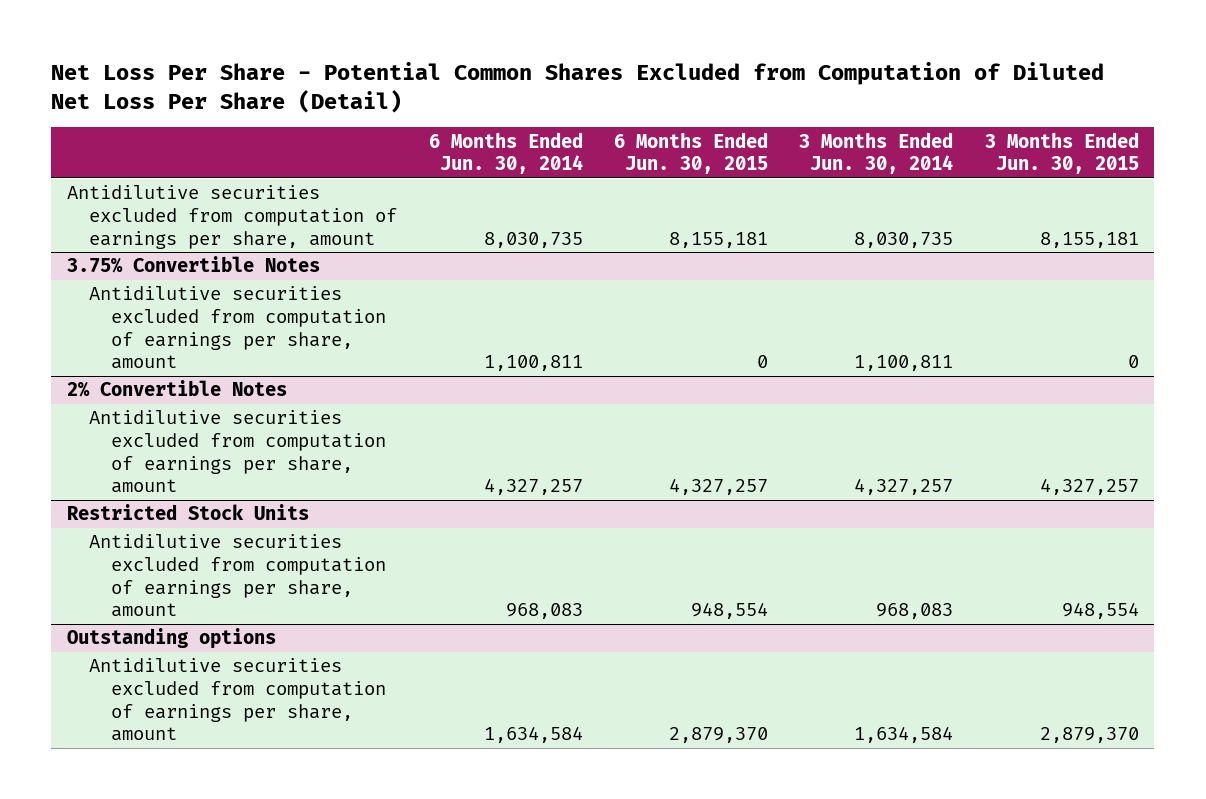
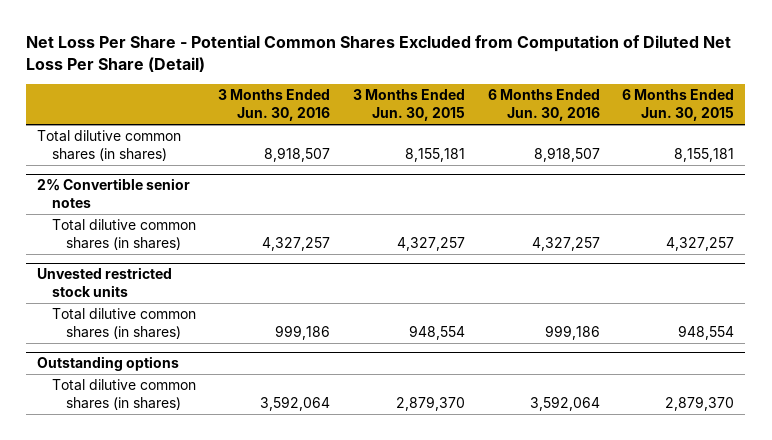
- | 6 Months Ended Jun. 30, 2014 | 6 Months Ended Jun. 30, 2015 | 3 Months Ended Jun. 30, 2014 | 3 Months Ended Jun. 30, 2015
+ | 3 Months Ended Jun. 30, 2016 | 3 Months Ended Jun. 30, 2015 | 6 Months Ended Jun. 30, 2016 | 6 Months Ended Jun. 30, 2015
- Antidilutive securities excluded from computation of earnings per share, amount | 8,030,735 | 8,155,181 | 8,030,735 | 8,155,181
- 3.75% Convertible Notes
- Antidilutive securities excluded from computation of earnings per share, amount | 1,100,811 | 0 | 1,100,811 | 0
- 2% Convertible Notes
- Antidilutive securities excluded from computation of earnings per share, amount | 4,327,257 | 4,327,257 | 4,327,257 | 4,327,257
- Restricted Stock Units
- Antidilutive securities excluded from computation of earnings per share, amount | 968,083 | 948,554 | 968,083 | 948,554
+ Total dilutive common shares (in shares) | 8,918,507 | 8,155,181 | 8,918,507 | 8,155,181
+ 2% Convertible senior notes
+ Total dilutive common shares (in shares) | 4,327,257 | 4,327,257 | 4,327,257 | 4,327,257
+ Unvested restricted stock units
+ Total dilutive common shares (in shares) | 999,186 | 948,554 | 999,186 | 948,554
@ Outstanding options
- Antidilutive securities excluded from computation of earnings per share, amount | 1,634,584 | 2,879,370 | 1,634,584 | 2,879,370
+ Total dilutive common shares (in shares) | 3,592,064 | 2,879,370 | 3,592,064 | 2,879,370

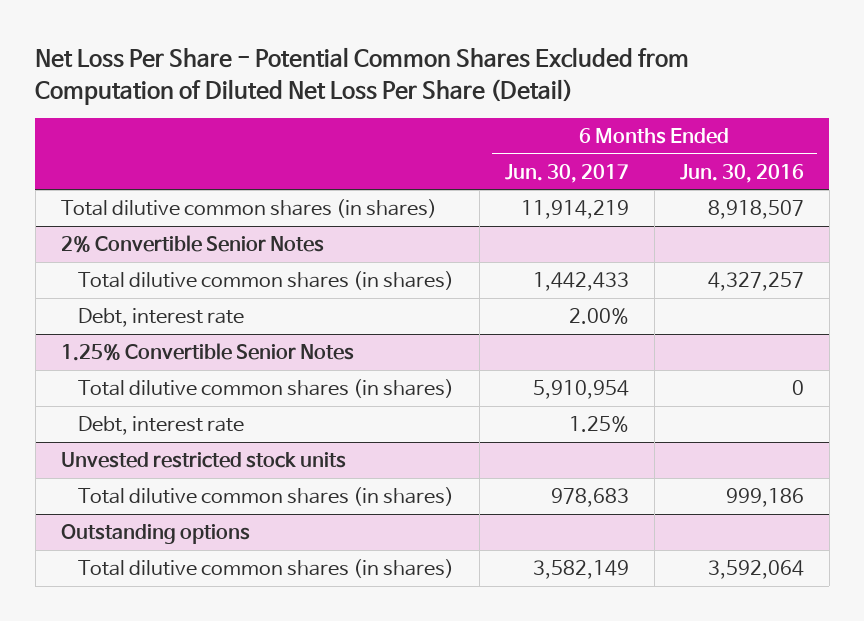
- | 3 Months Ended Jun. 30, 2016 | 3 Months Ended Jun. 30, 2015 | 6 Months Ended Jun. 30, 2016 | 6 Months Ended Jun. 30, 2015
+ | 6 Months Ended Jun. 30, 2017 | 6 Months Ended Jun. 30, 2016
- 2% Convertible senior notes
+ 2% Convertible Senior Notes
+ Debt, interest rate | 2.00% |
+ 1.25% Convertible Senior Notes
+ Total dilutive common shares (in shares) | 5,910,954 | 0
+ Debt, interest rate | 1.25% |

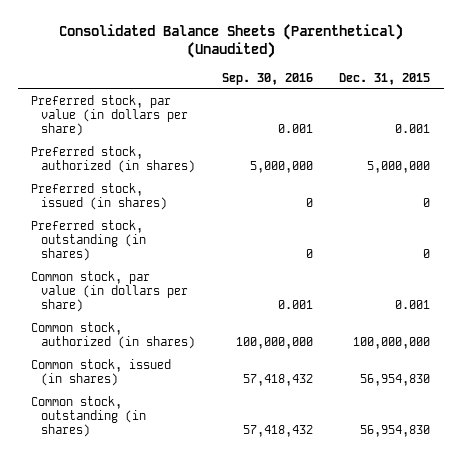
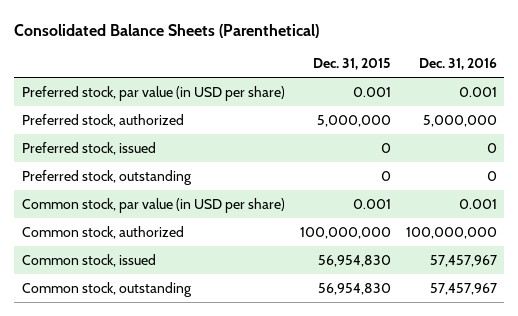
- Consolidated Balance Sheets (Parenthetical) (Unaudited)
+ Consolidated Balance Sheets (Parenthetical)
- | Sep. 30, 2016 | Dec. 31, 2015
+ | Dec. 31, 2015 | Dec. 31, 2016
- Preferred stock, par value (in dollars per share) | 0.001 | 0.001
- Preferred stock, authorized (in shares) | 5,000,000 | 5,000,000
- Preferred stock, issued (in shares) | 0 | 0
- Preferred stock, outstanding (in shares) | 0 | 0
- Common stock, par value (in dollars per share) | 0.001 | 0.001
- Common stock, authorized (in shares) | 100,000,000 | 100,000,000
- Common stock, issued (in shares) | 57,418,432 | 56,954,830
- Common stock, outstanding (in shares) | 57,418,432 | 56,954,830
+ Preferred stock, par value (in USD per share) | 0.001 | 0.001
+ Preferred stock, authorized | 5,000,000 | 5,000,000
+ Preferred stock, issued | 0 | 0
+ Preferred stock, outstanding | 0 | 0
+ Common stock, par value (in USD per share) | 0.001 | 0.001
+ Common stock, authorized | 100,000,000 | 100,000,000
+ Common stock, issued | 56,954,830 | 57,457,967
+ Common stock, outstanding | 56,954,830 | 57,457,967

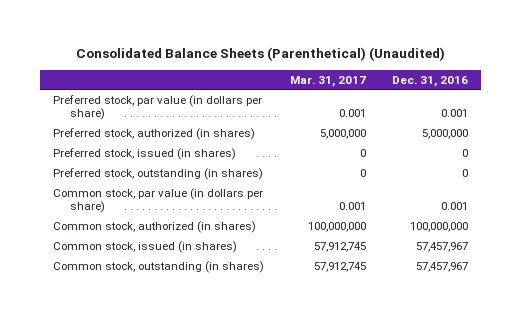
- Consolidated Balance Sheets (Parenthetical)
+ Consolidated Balance Sheets (Parenthetical) (Unaudited)
- | Dec. 31, 2015 | Dec. 31, 2016
+ | Mar. 31, 2017 | Dec. 31, 2016
- Preferred stock, par value (in USD per share) | 0.001 | 0.001
- Preferred stock, authorized | 5,000,000 | 5,000,000
- Preferred stock, issued | 0 | 0
- Preferred stock, outstanding | 0 | 0
- Common stock, par value (in USD per share) | 0.001 | 0.001
- Common stock, authorized | 100,000,000 | 100,000,000
- Common stock, issued | 56,954,830 | 57,457,967
- Common stock, outstanding | 56,954,830 | 57,457,967
+ Preferred stock, par value (in dollars per share) | 0.001 | 0.001
+ Preferred stock, authorized (in shares) | 5,000,000 | 5,000,000
+ Preferred stock, issued (in shares) | 0 | 0
+ Preferred stock, outstanding (in shares) | 0 | 0
+ Common stock, par value (in dollars per share) | 0.001 | 0.001
+ Common stock, authorized (in shares) | 100,000,000 | 100,000,000
+ Common stock, issued (in shares) | 57,912,745 | 57,457,967
+ Common stock, outstanding (in shares) | 57,912,745 | 57,457,967

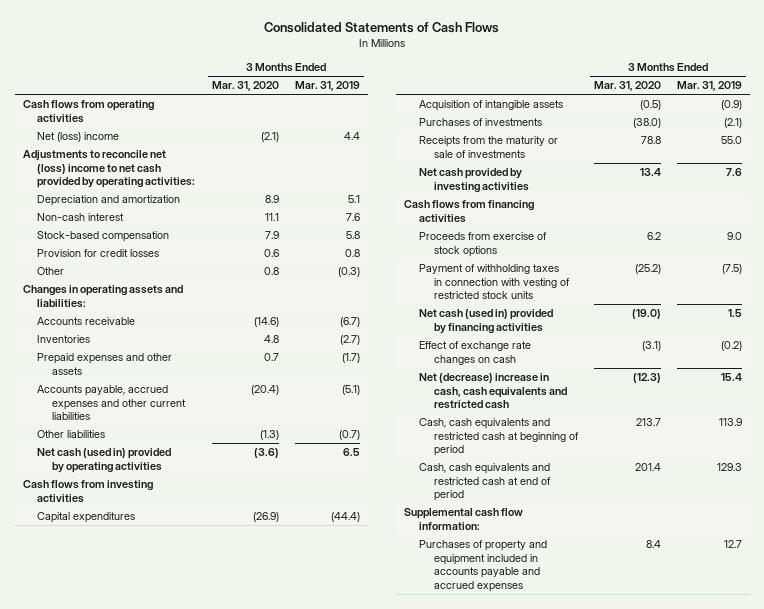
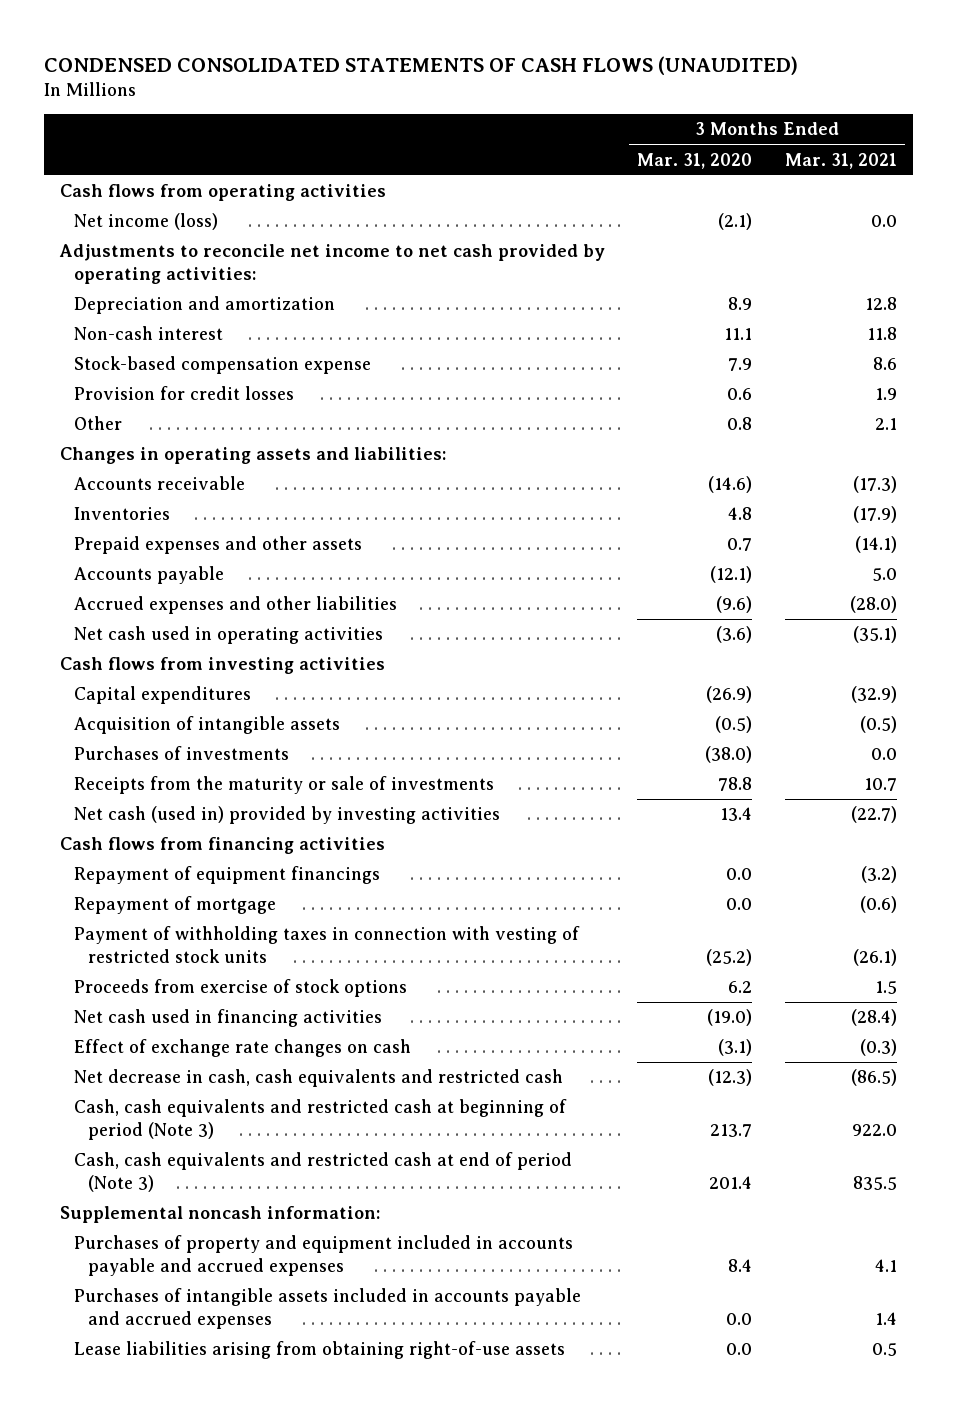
- Consolidated Statements of Cash Flows
+ CONDENSED CONSOLIDATED STATEMENTS OF CASH FLOWS (UNAUDITED)
- | 3 Months Ended Mar. 31, 2020 | 3 Months Ended Mar. 31, 2019
+ | 3 Months Ended Mar. 31, 2020 | 3 Months Ended Mar. 31, 2021
- Net (loss) income | (2.1) | 4.4
- Adjustments to reconcile net (loss) income to net cash provided by operating activities:
+ Net income (loss) | (2.1) | 0.0
+ Adjustments to reconcile net income to net cash provided by operating activities:
- Stock-based compensation | 7.9 | 5.8
+ Stock-based compensation expense | 7.9 | 8.6
- Accounts payable, accrued expenses and other current liabilities | (20.4) | (5.1)
- Other liabilities | (1.3) | (0.7)
- Net cash (used in) provided by operating activities | (3.6) | 6.5
+ Accounts payable | (12.1) | 5.0
+ Accrued expenses and other liabilities | (9.6) | (28.0)
+ Net cash used in operating activities | (3.6) | (35.1)
- Net cash provided by investing activities | 13.4 | 7.6
+ Net cash (used in) provided by investing activities | 13.4 | (22.7)
+ Repayment of equipment financings | 0.0 | (3.2)
+ Repayment of mortgage | 0.0 | (0.6)
- Net cash (used in) provided by financing activities | (19.0) | 1.5
moved down: Proceeds from exercise of stock options | 6.2 | 1.5
+ Net cash used in financing activities | (19.0) | (28.4)
- Net (decrease) increase in cash, cash equivalents and restricted cash | (12.3) | 15.4
- Cash, cash equivalents and restricted cash at beginning of period | 213.7 | 113.9
- Cash, cash equivalents and restricted cash at end of period | 201.4 | 129.3
- Supplemental cash flow information:
+ Net decrease in cash, cash equivalents and restricted cash | (12.3) | (86.5)
+ Cash, cash equivalents and restricted cash at beginning of period (Note 3) | 213.7 | 922.0
+ Cash, cash equivalents and restricted cash at end of period (Note 3) | 201.4 | 835.5
+ Supplemental noncash information:
+ Purchases of intangible assets included in accounts payable and accrued expenses | 0.0 | 1.4
+ Lease liabilities arising from obtaining right-of-use assets | 0.0 | 0.5

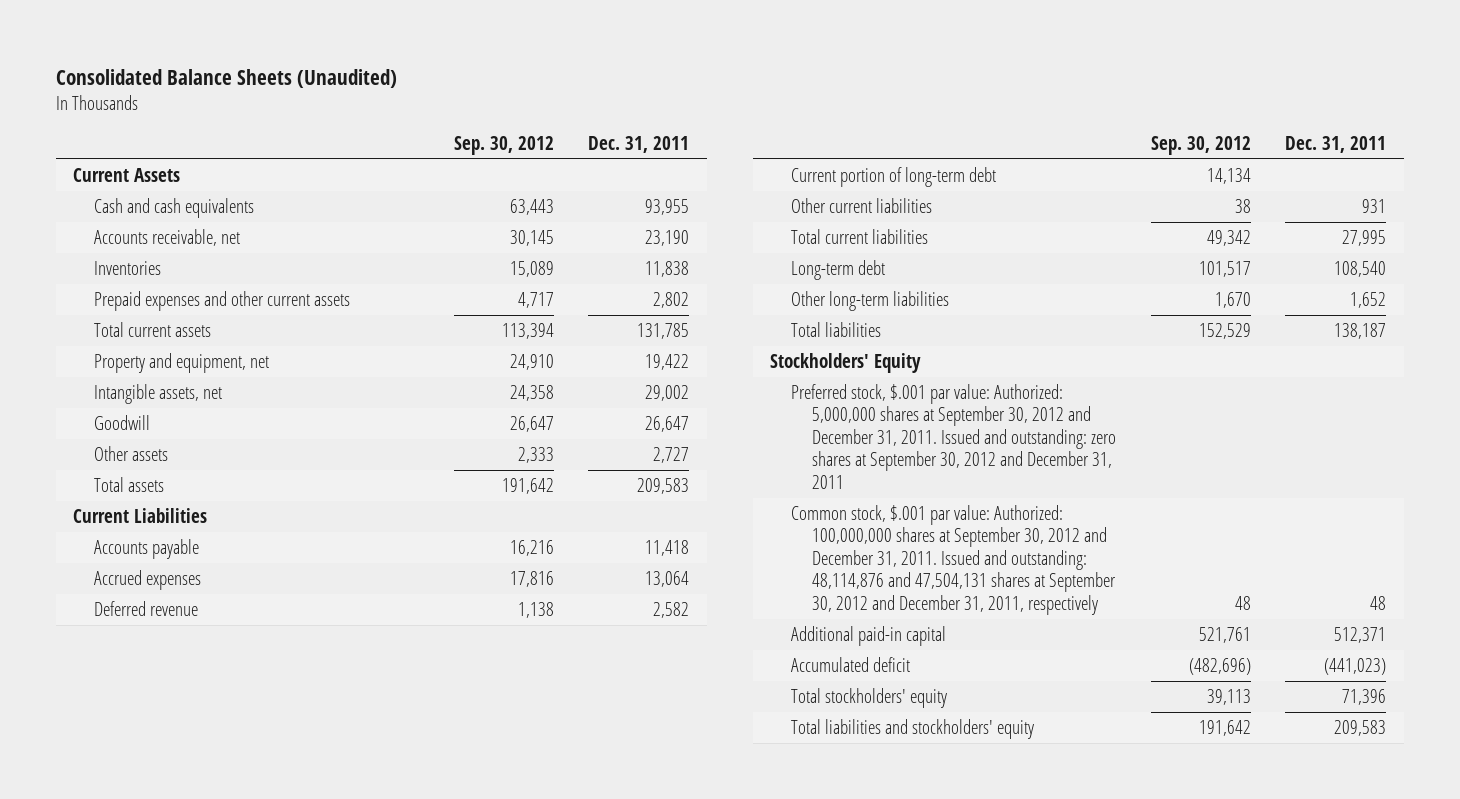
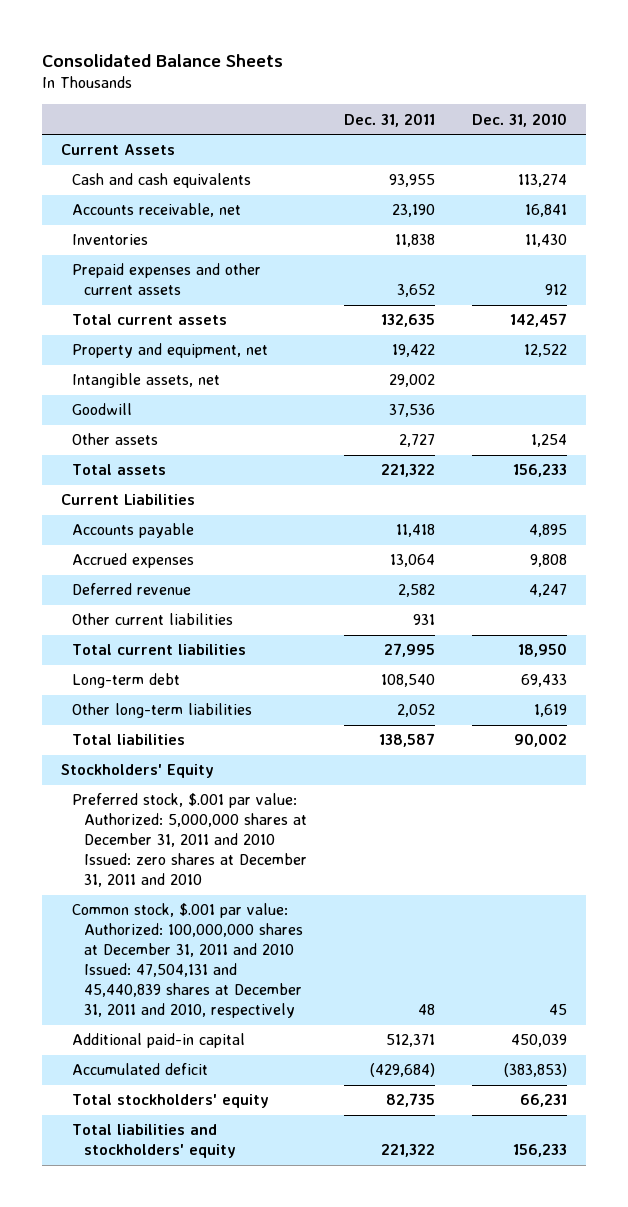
- Consolidated Balance Sheets (Unaudited)
+ Consolidated Balance Sheets
- | Sep. 30, 2012 | Dec. 31, 2011
+ | Dec. 31, 2011 | Dec. 31, 2010
- Prepaid expenses and other current assets | 4,717 | 2,802
- Total current assets | 113,394 | 131,785
+ Prepaid expenses and other current assets | 3,652 | 912
+ Total current assets | 132,635 | 142,457
- Goodwill | 26,647 | 26,647
+ Goodwill | 37,536 |
- Total assets | 191,642 | 209,583
+ Total assets | 221,322 | 156,233
- Current portion of long-term debt | 14,134 |
- Other long-term liabilities | 1,670 | 1,652
- Total liabilities | 152,529 | 138,187
+ Other long-term liabilities | 2,052 | 1,619
+ Total liabilities | 138,587 | 90,002
- Preferred stock, $.001 par value: Authorized: 5,000,000 shares at September 30, 2012 and December 31, 2011. Issued and outstanding: zero shares at September 30, 2012 and December 31, 2011
- Common stock, $.001 par value: Authorized: 100,000,000 shares at September 30, 2012 and December 31, 2011. Issued and outstanding: 48,114,876 and 47,504,131 shares at September 30, 2012 and December 31, 2011, respectively | 48 | 48
+ Preferred stock, $.001 par value: Authorized: 5,000,000 shares at December 31, 2011 and 2010 Issued: zero shares at December 31, 2011 and 2010
+ Common stock, $.001 par value: Authorized: 100,000,000 shares at December 31, 2011 and 2010 Issued: 47,504,131 and 45,440,839 shares at December 31, 2011 and 2010, respectively | 48 | 45
- Accumulated deficit | (482,696) | (441,023)
- Total stockholders' equity | 39,113 | 71,396
- Total liabilities and stockholders' equity | 191,642 | 209,583
+ Accumulated deficit | (429,684) | (383,853)
+ Total stockholders' equity | 82,735 | 66,231
+ Total liabilities and stockholders' equity | 221,322 | 156,233

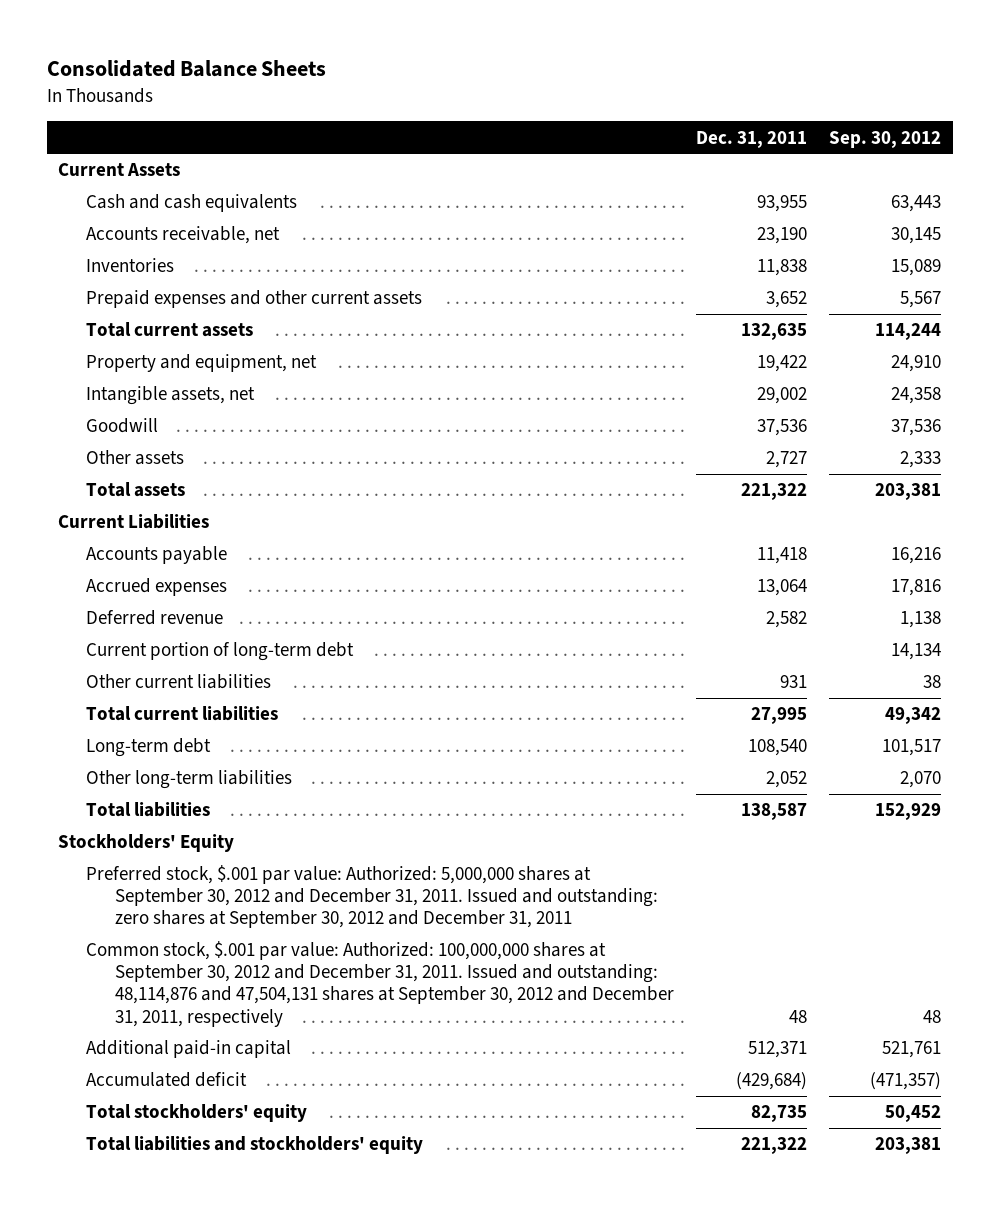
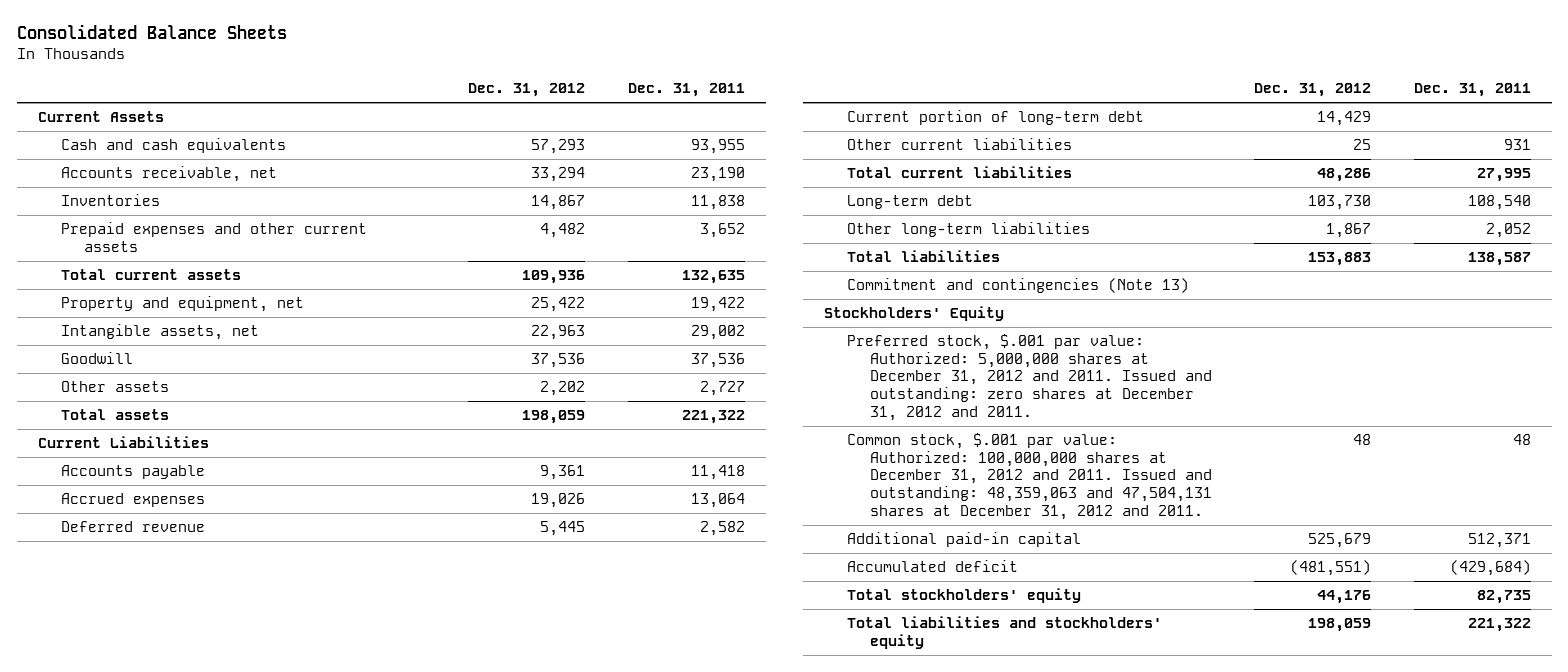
- | Dec. 31, 2011 | Sep. 30, 2012
+ | Dec. 31, 2012 | Dec. 31, 2011
+ Commitment and contingencies (Note 13)
- Preferred stock, $.001 par value: Authorized: 5,000,000 shares at September 30, 2012 and December 31, 2011. Issued and outstanding: zero shares at September 30, 2012 and December 31, 2011
- Common stock, $.001 par value: Authorized: 100,000,000 shares at September 30, 2012 and December 31, 2011. Issued and outstanding: 48,114,876 and 47,504,131 shares at September 30, 2012 and December 31, 2011, respectively | 48 | 48
+ Preferred stock, $.001 par value: Authorized: 5,000,000 shares at December 31, 2012 and 2011. Issued and outstanding: zero shares at December 31, 2012 and 2011.
+ Common stock, $.001 par value: Authorized: 100,000,000 shares at December 31, 2012 and 2011. Issued and outstanding: 48,359,063 and 47,504,131 shares at December 31, 2012 and 2011. | 48 | 48

